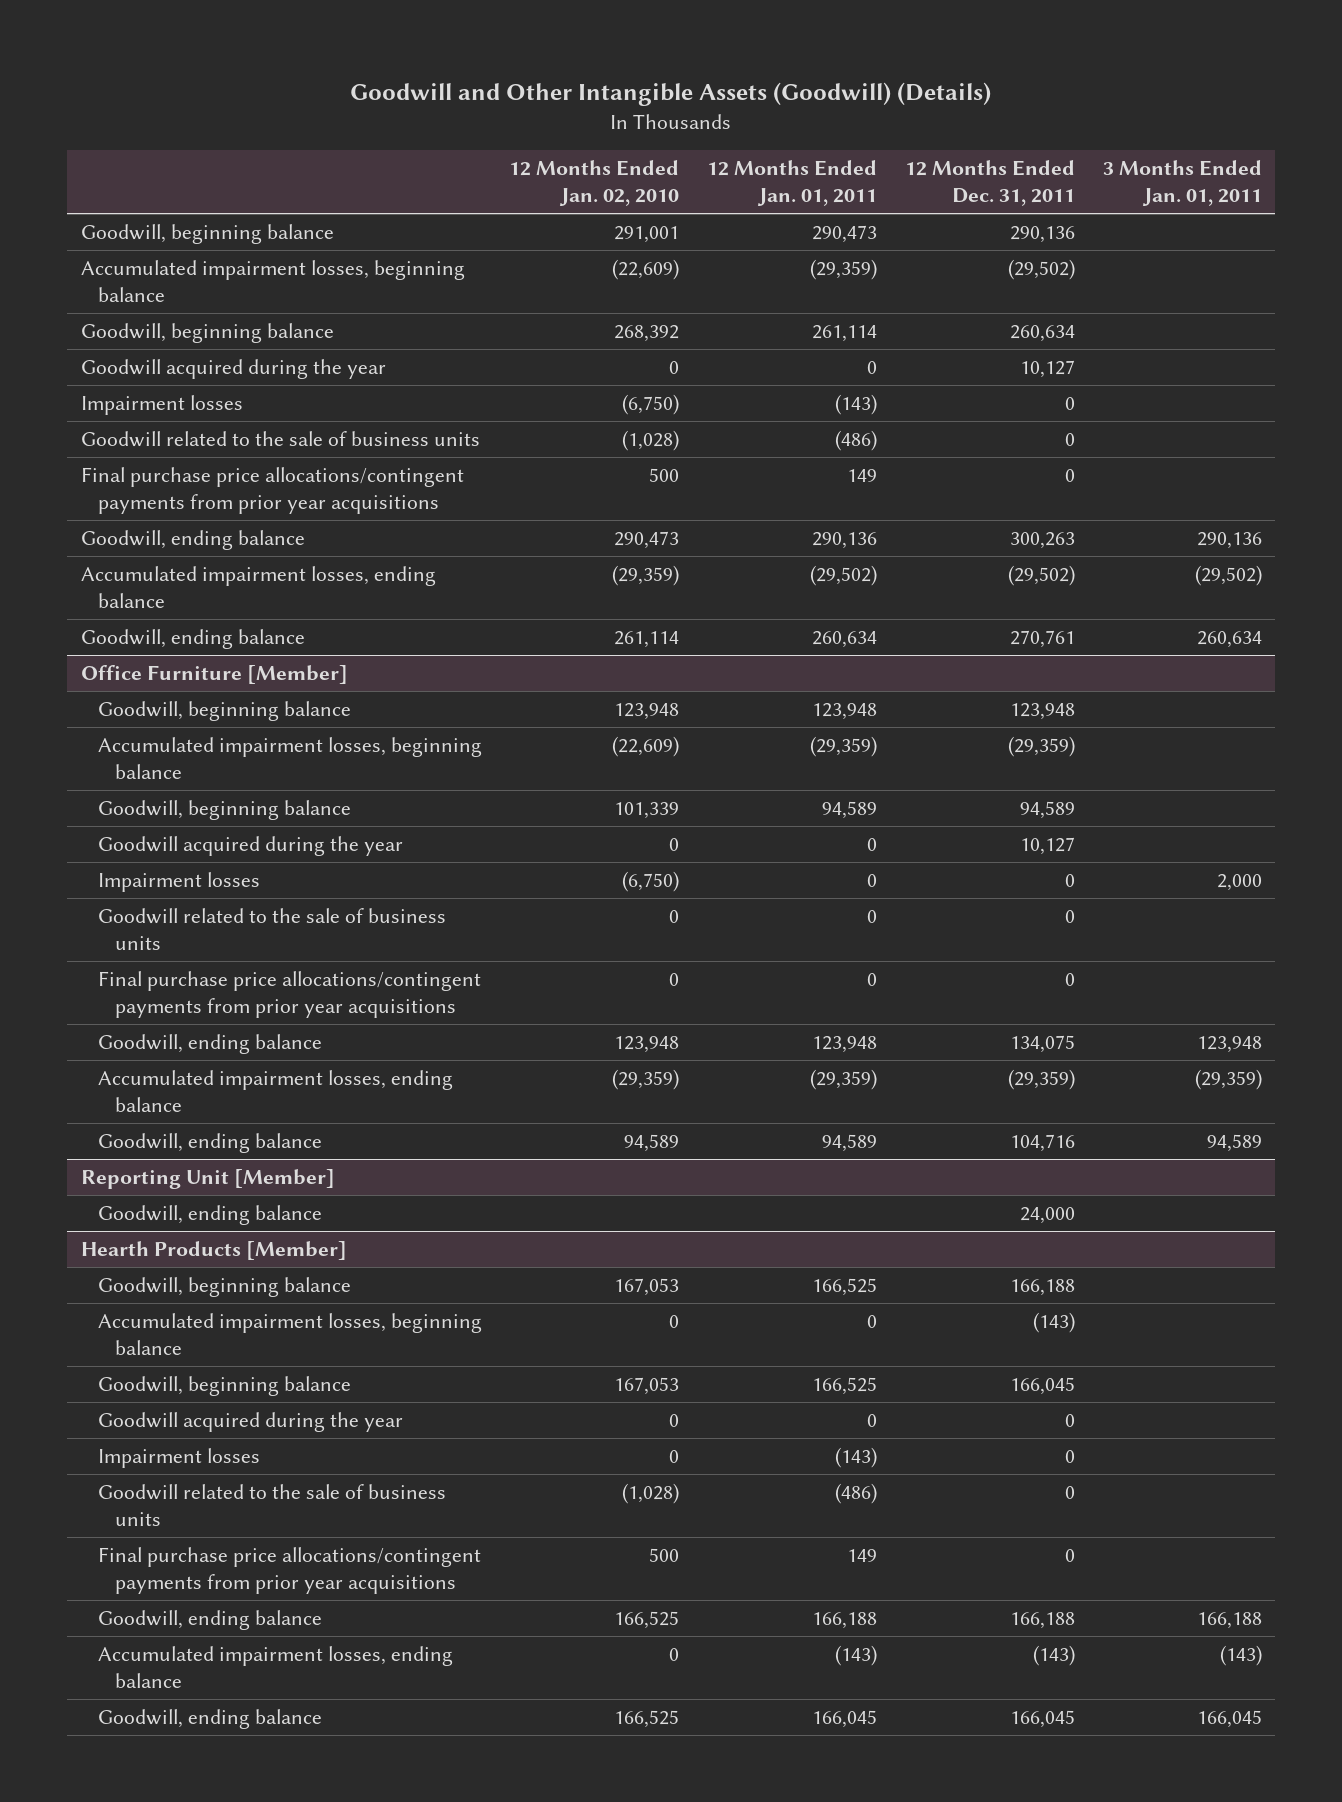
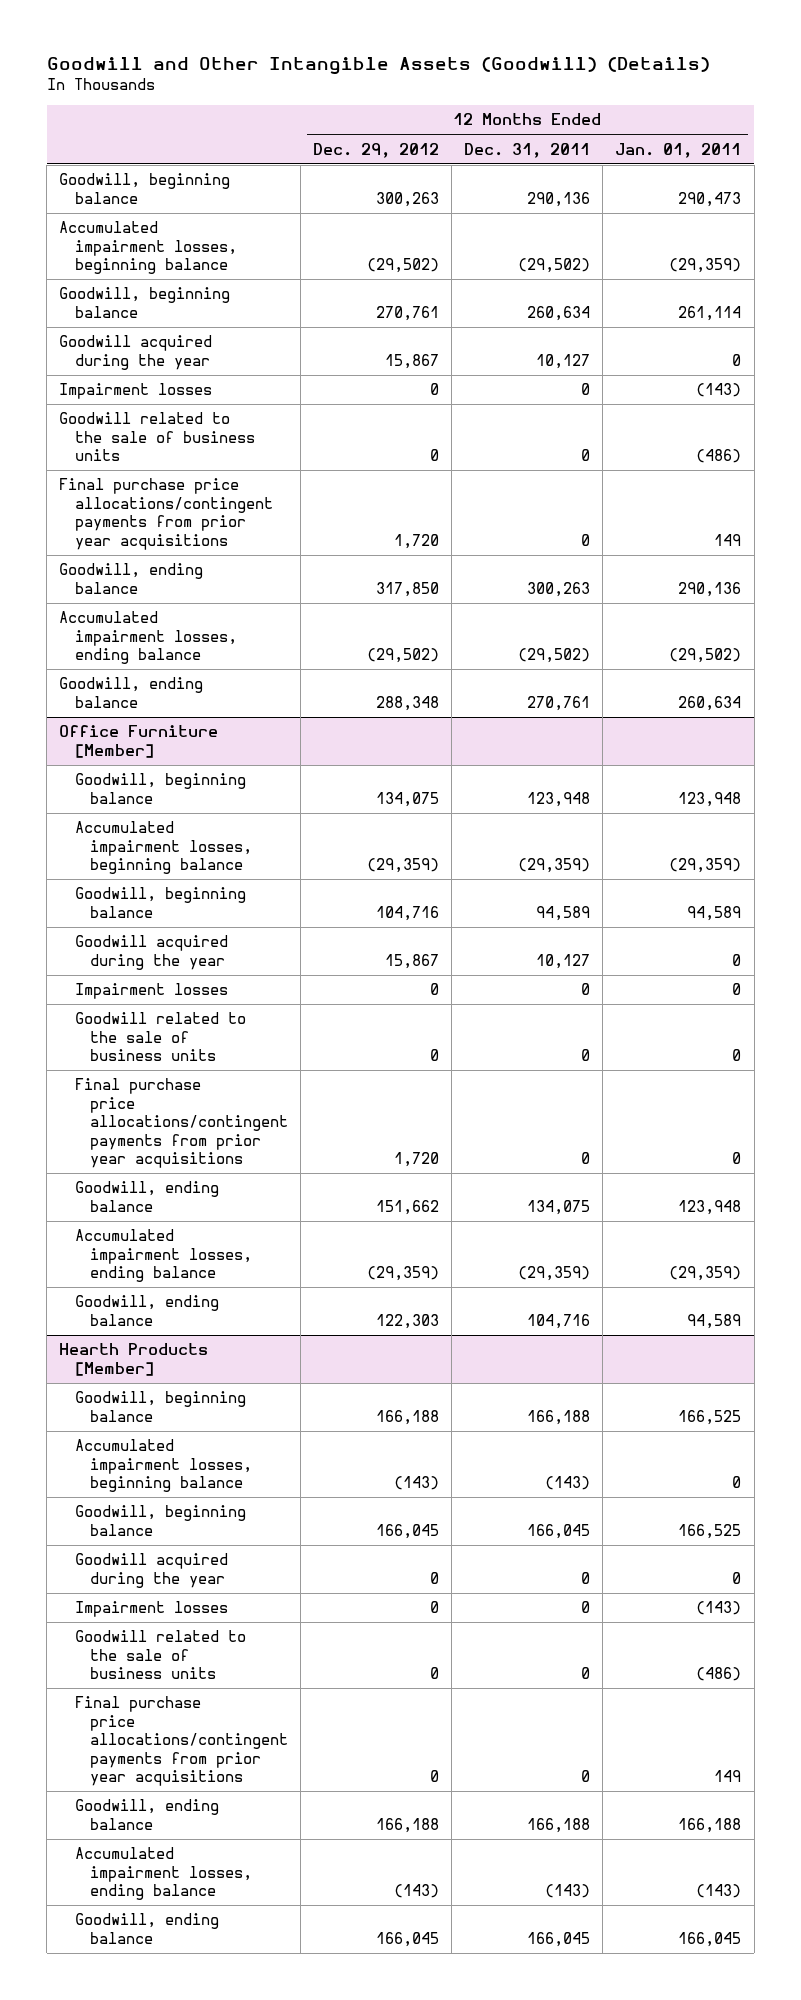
- | 12 Months Ended Jan. 02, 2010 | 12 Months Ended Jan. 01, 2011 | 12 Months Ended Dec. 31, 2011 | 3 Months Ended Jan. 01, 2011
+ | 12 Months Ended Dec. 29, 2012 | 12 Months Ended Dec. 31, 2011 | 12 Months Ended Jan. 01, 2011
- Reporting Unit [Member]
- Goodwill, ending balance | | | 24,000 |

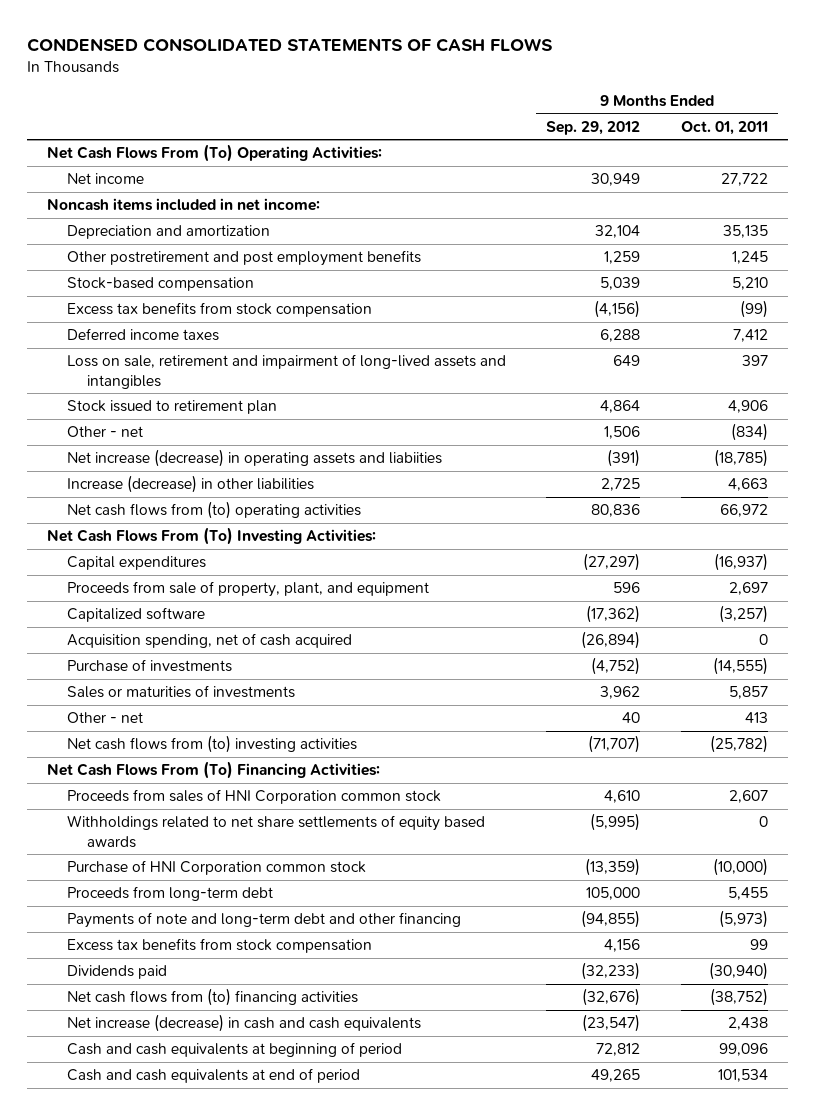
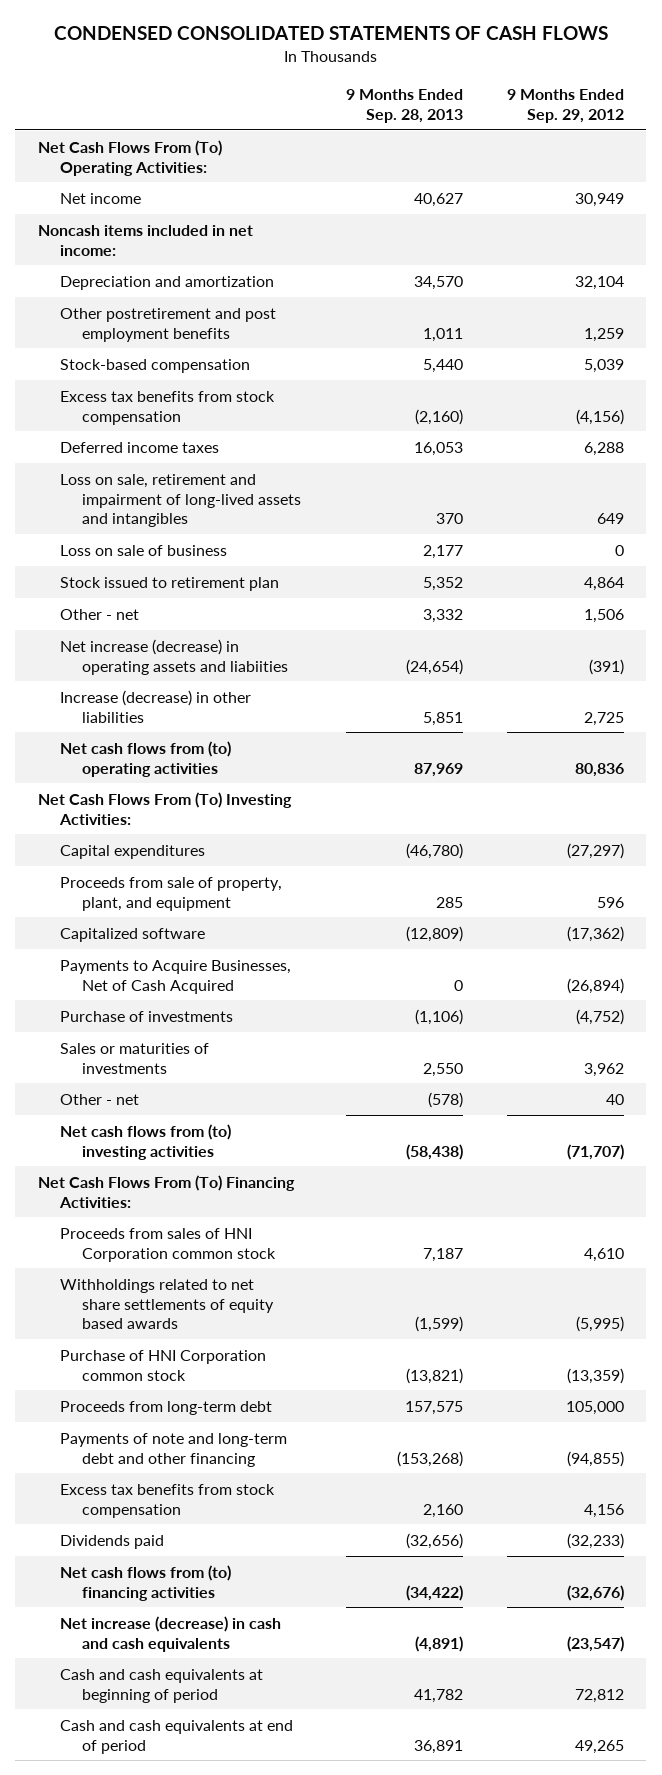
- | 9 Months Ended Sep. 29, 2012 | 9 Months Ended Oct. 01, 2011
+ | 9 Months Ended Sep. 28, 2013 | 9 Months Ended Sep. 29, 2012
+ Loss on sale of business | 2,177 | 0
- Acquisition spending, net of cash acquired | (26,894) | 0
+ Payments to Acquire Businesses, Net of Cash Acquired | 0 | (26,894)

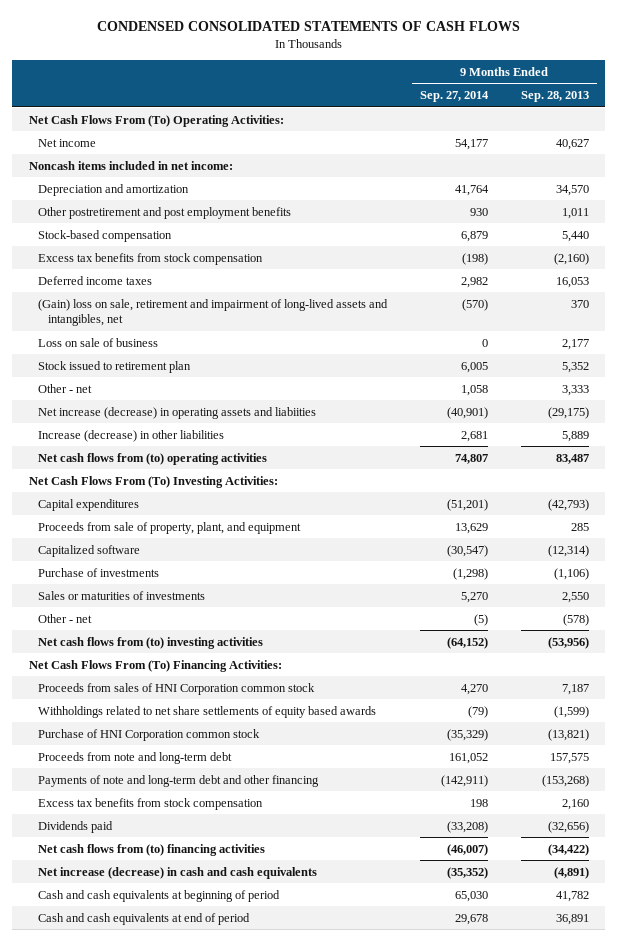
- | 9 Months Ended Sep. 28, 2013 | 9 Months Ended Sep. 29, 2012
+ | 9 Months Ended Sep. 27, 2014 | 9 Months Ended Sep. 28, 2013
- Loss on sale, retirement and impairment of long-lived assets and intangibles | 370 | 649
+ (Gain) loss on sale, retirement and impairment of long-lived assets and intangibles, net | (570) | 370
- Other - net | 3,332 | 1,506
- Net increase (decrease) in operating assets and liabiities | (24,654) | (391)
- Increase (decrease) in other liabilities | 5,851 | 2,725
- Net cash flows from (to) operating activities | 87,969 | 80,836
+ Other - net | 1,058 | 3,333
+ Net increase (decrease) in operating assets and liabiities | (40,901) | (29,175)
+ Increase (decrease) in other liabilities | 2,681 | 5,889
+ Net cash flows from (to) operating activities | 74,807 | 83,487
- Capital expenditures | (46,780) | (27,297)
+ Capital expenditures | (51,201) | (42,793)
- Capitalized software | (12,809) | (17,362)
- Payments to Acquire Businesses, Net of Cash Acquired | 0 | (26,894)
+ Capitalized software | (30,547) | (12,314)
- Net cash flows from (to) investing activities | (58,438) | (71,707)
+ Net cash flows from (to) investing activities | (64,152) | (53,956)
- Proceeds from long-term debt | 157,575 | 105,000
+ Proceeds from note and long-term debt | 161,052 | 157,575

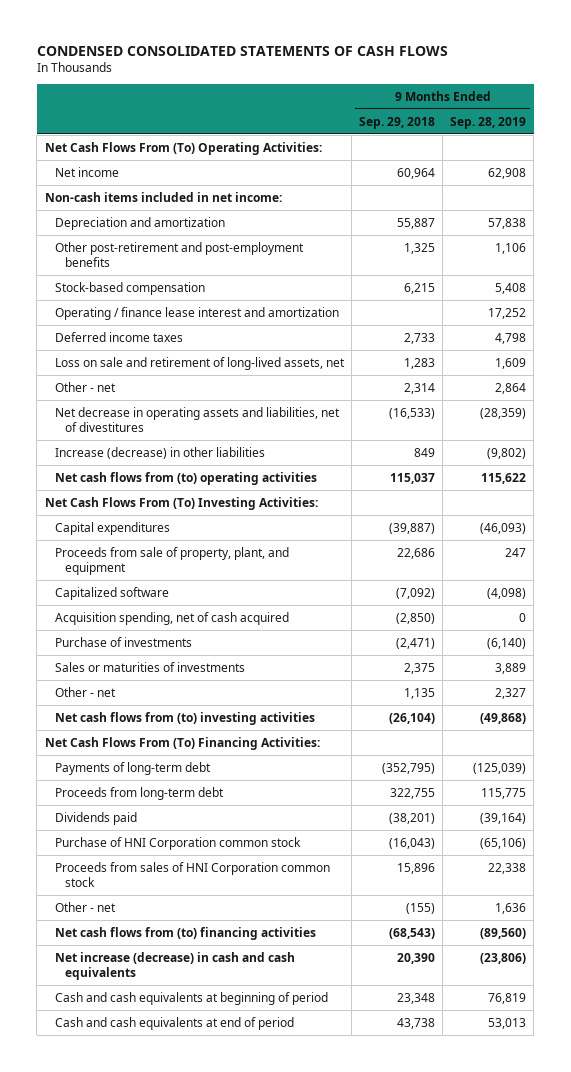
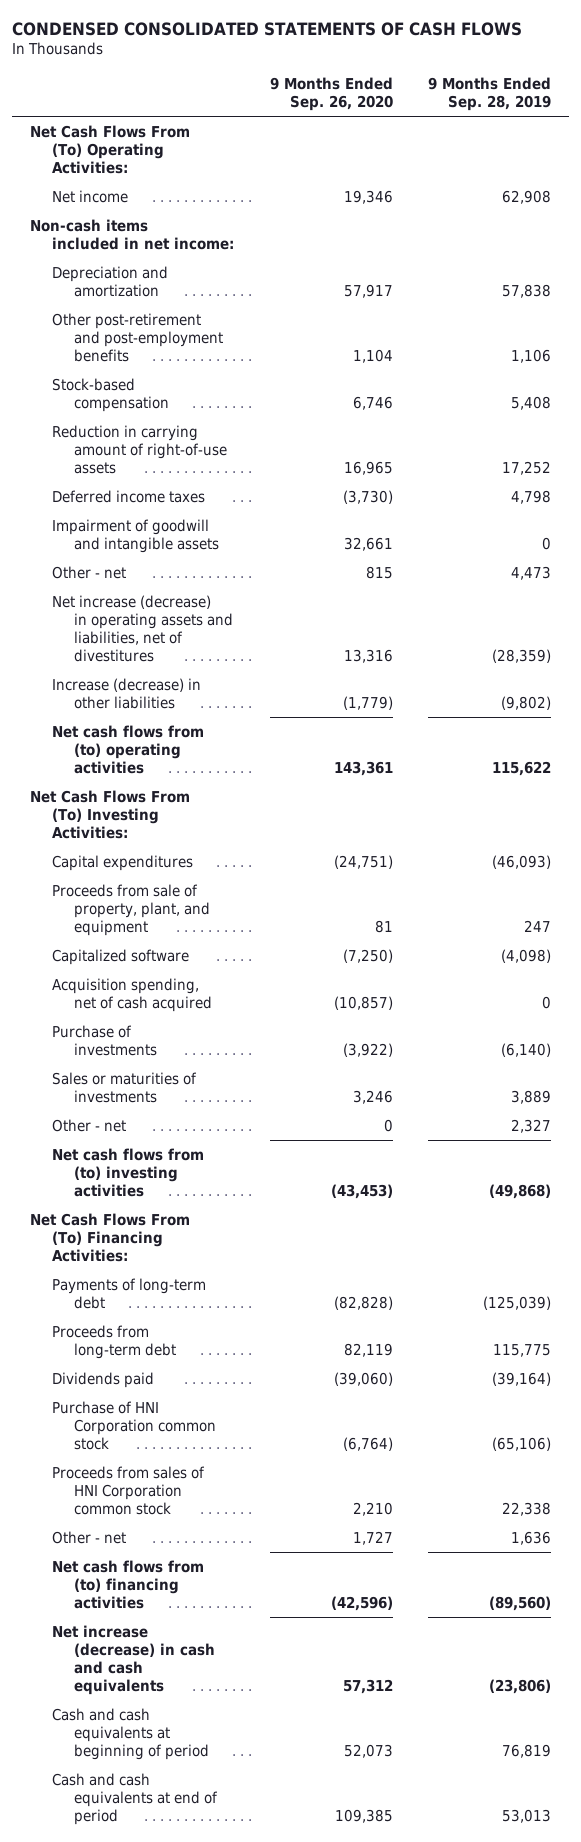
- | 9 Months Ended Sep. 29, 2018 | 9 Months Ended Sep. 28, 2019
+ | 9 Months Ended Sep. 26, 2020 | 9 Months Ended Sep. 28, 2019
- Operating / finance lease interest and amortization | | 17,252
+ Reduction in carrying amount of right-of-use assets | 16,965 | 17,252
- Loss on sale and retirement of long-lived assets, net | 1,283 | 1,609
- Other - net | 2,314 | 2,864
- Net decrease in operating assets and liabilities, net of divestitures | (16,533) | (28,359)
+ Impairment of goodwill and intangible assets | 32,661 | 0
+ Other - net | 815 | 4,473
+ Net increase (decrease) in operating assets and liabilities, net of divestitures | 13,316 | (28,359)

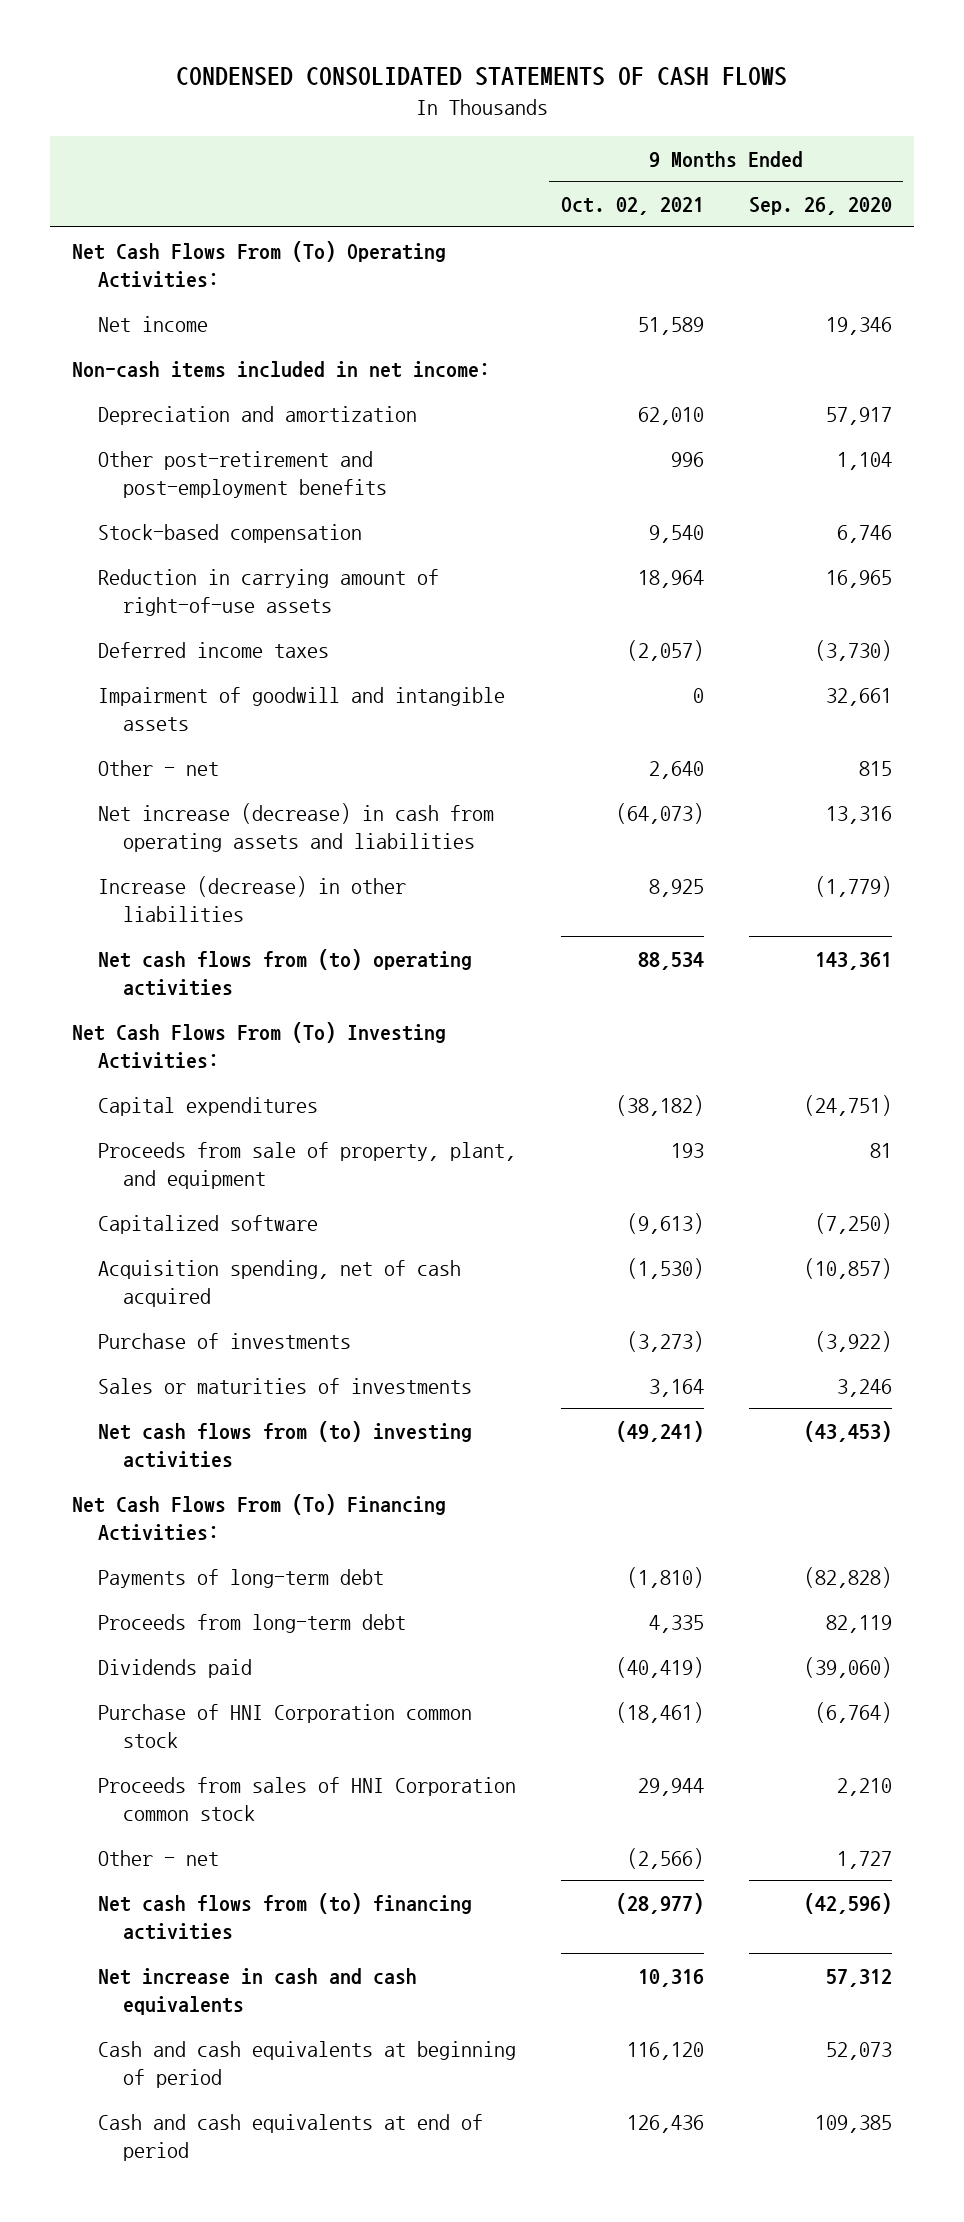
- | 9 Months Ended Sep. 26, 2020 | 9 Months Ended Sep. 28, 2019
+ | 9 Months Ended Oct. 02, 2021 | 9 Months Ended Sep. 26, 2020
- Net increase (decrease) in operating assets and liabilities, net of divestitures | 13,316 | (28,359)
+ Net increase (decrease) in cash from operating assets and liabilities | (64,073) | 13,316
- Other - net | 0 | 2,327
- Net increase (decrease) in cash and cash equivalents | 57,312 | (23,806)
+ Net increase in cash and cash equivalents | 10,316 | 57,312

